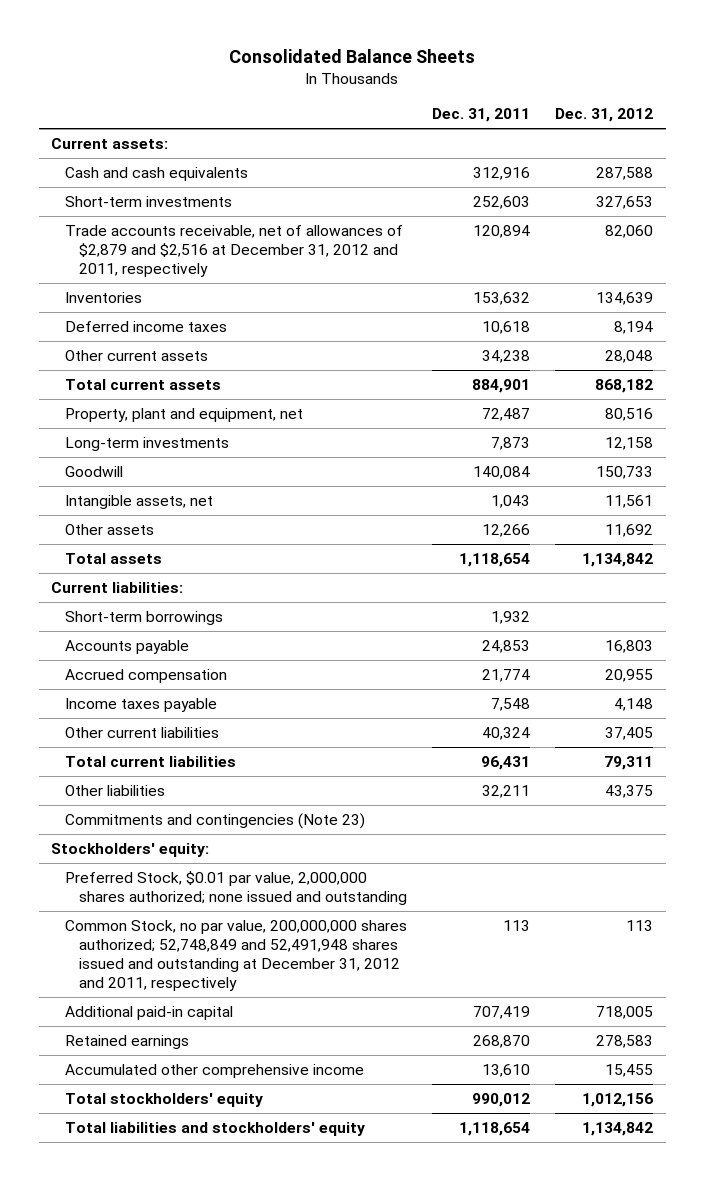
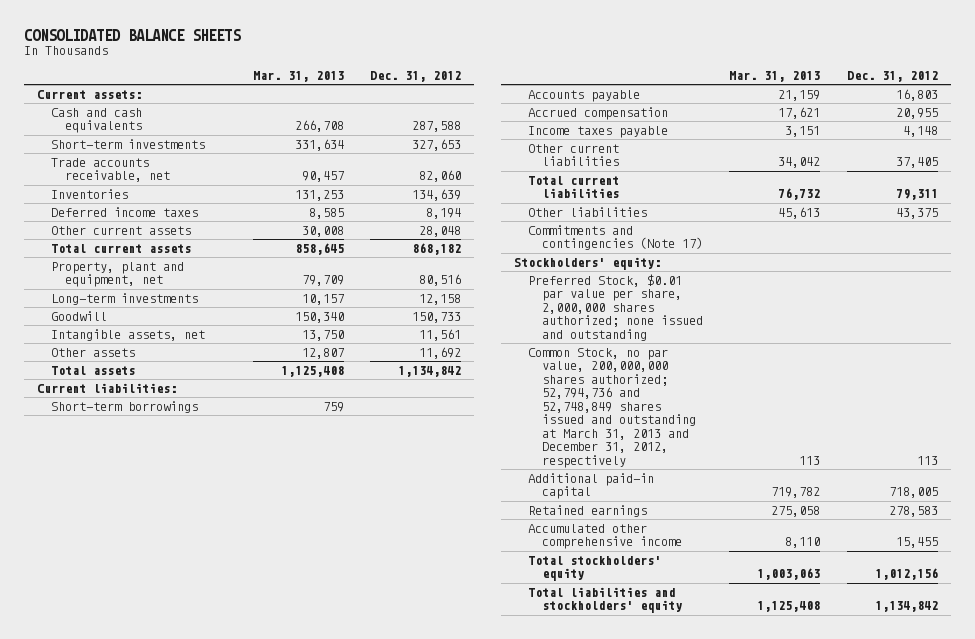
- Consolidated Balance Sheets
+ CONSOLIDATED BALANCE SHEETS
- | Dec. 31, 2011 | Dec. 31, 2012
+ | Mar. 31, 2013 | Dec. 31, 2012
- Trade accounts receivable, net of allowances of $2,879 and $2,516 at December 31, 2012 and 2011, respectively | 120,894 | 82,060
+ Trade accounts receivable, net | 90,457 | 82,060
- Commitments and contingencies (Note 23)
+ Commitments and contingencies (Note 17)
- Preferred Stock, $0.01 par value, 2,000,000 shares authorized; none issued and outstanding
- Common Stock, no par value, 200,000,000 shares authorized; 52,748,849 and 52,491,948 shares issued and outstanding at December 31, 2012 and 2011, respectively | 113 | 113
+ Preferred Stock, $0.01 par value per share, 2,000,000 shares authorized; none issued and outstanding
+ Common Stock, no par value, 200,000,000 shares authorized; 52,794,736 and 52,748,849 shares issued and outstanding at March 31, 2013 and December 31, 2012, respectively | 113 | 113

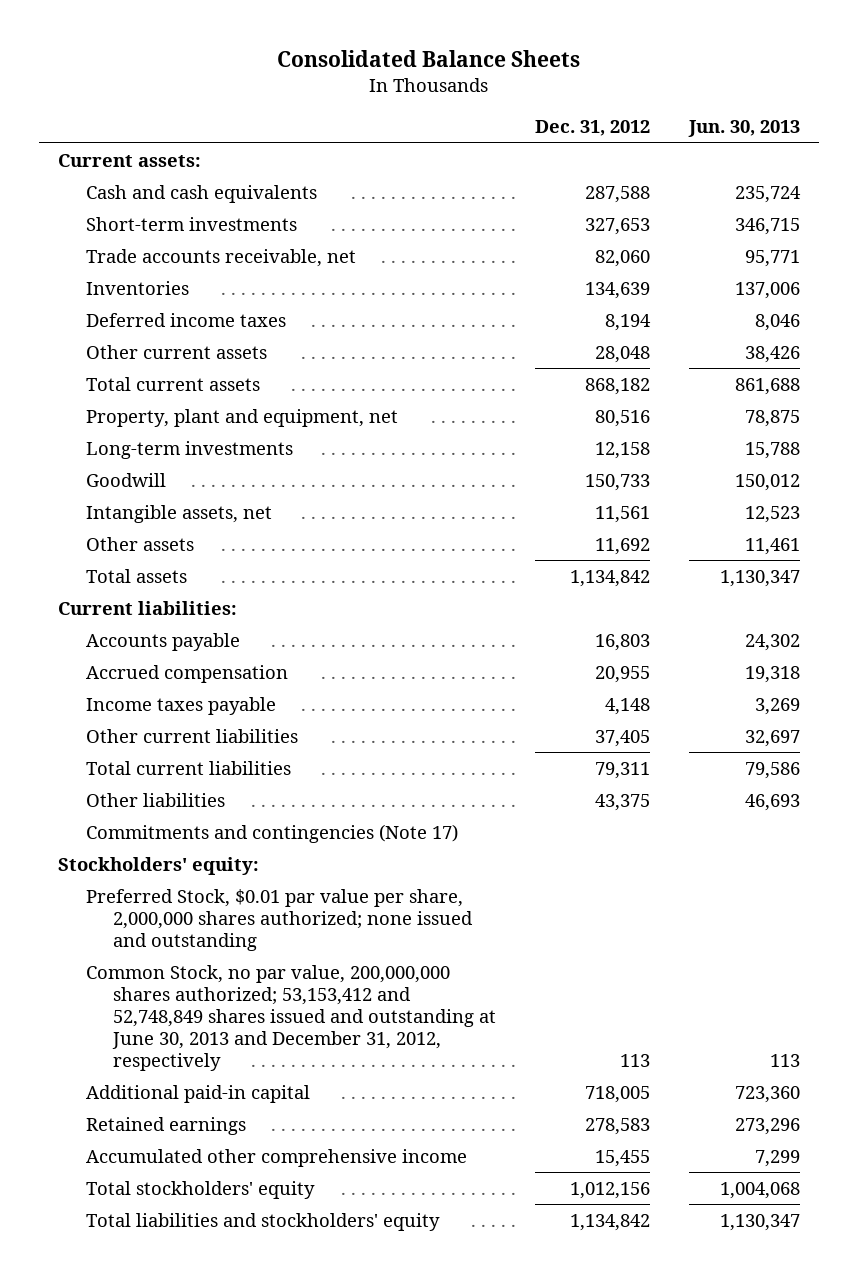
- CONSOLIDATED BALANCE SHEETS
+ Consolidated Balance Sheets
- | Mar. 31, 2013 | Dec. 31, 2012
+ | Dec. 31, 2012 | Jun. 30, 2013
- Short-term borrowings | 759 |
- Common Stock, no par value, 200,000,000 shares authorized; 52,794,736 and 52,748,849 shares issued and outstanding at March 31, 2013 and December 31, 2012, respectively | 113 | 113
+ Common Stock, no par value, 200,000,000 shares authorized; 53,153,412 and 52,748,849 shares issued and outstanding at June 30, 2013 and December 31, 2012, respectively | 113 | 113

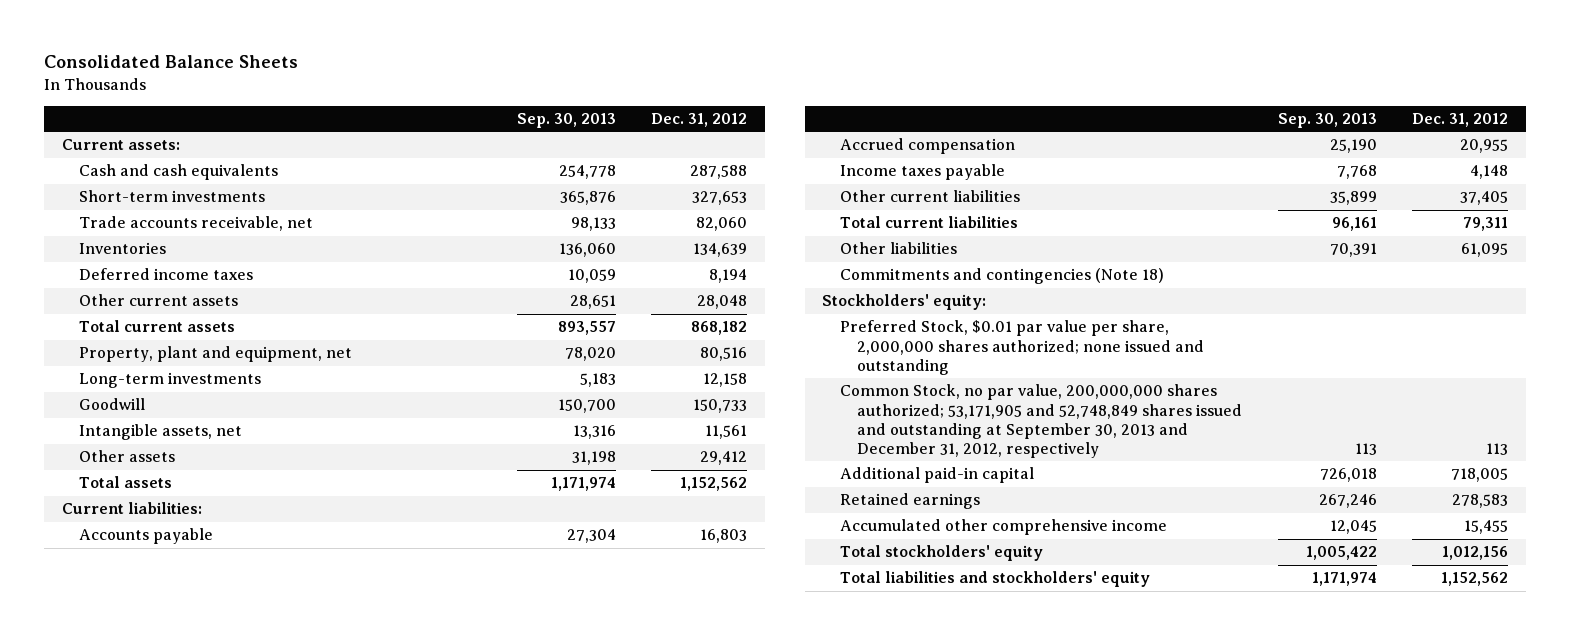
- | Dec. 31, 2012 | Jun. 30, 2013
+ | Sep. 30, 2013 | Dec. 31, 2012
- Other assets | 11,692 | 11,461
- Total assets | 1,134,842 | 1,130,347
+ Other assets | 31,198 | 29,412
+ Total assets | 1,171,974 | 1,152,562
- Other liabilities | 43,375 | 46,693
- Commitments and contingencies (Note 17)
+ Other liabilities | 70,391 | 61,095
+ Commitments and contingencies (Note 18)
- Common Stock, no par value, 200,000,000 shares authorized; 53,153,412 and 52,748,849 shares issued and outstanding at June 30, 2013 and December 31, 2012, respectively | 113 | 113
+ Common Stock, no par value, 200,000,000 shares authorized; 53,171,905 and 52,748,849 shares issued and outstanding at September 30, 2013 and December 31, 2012, respectively | 113 | 113
- Total liabilities and stockholders' equity | 1,134,842 | 1,130,347
+ Total liabilities and stockholders' equity | 1,171,974 | 1,152,562

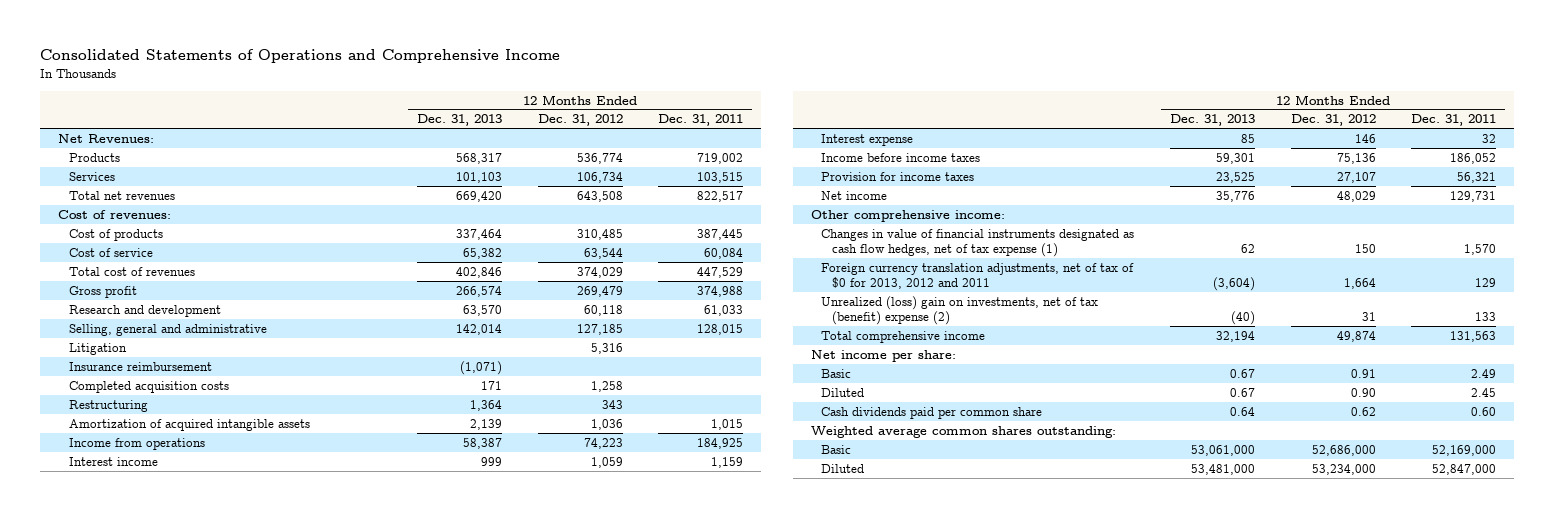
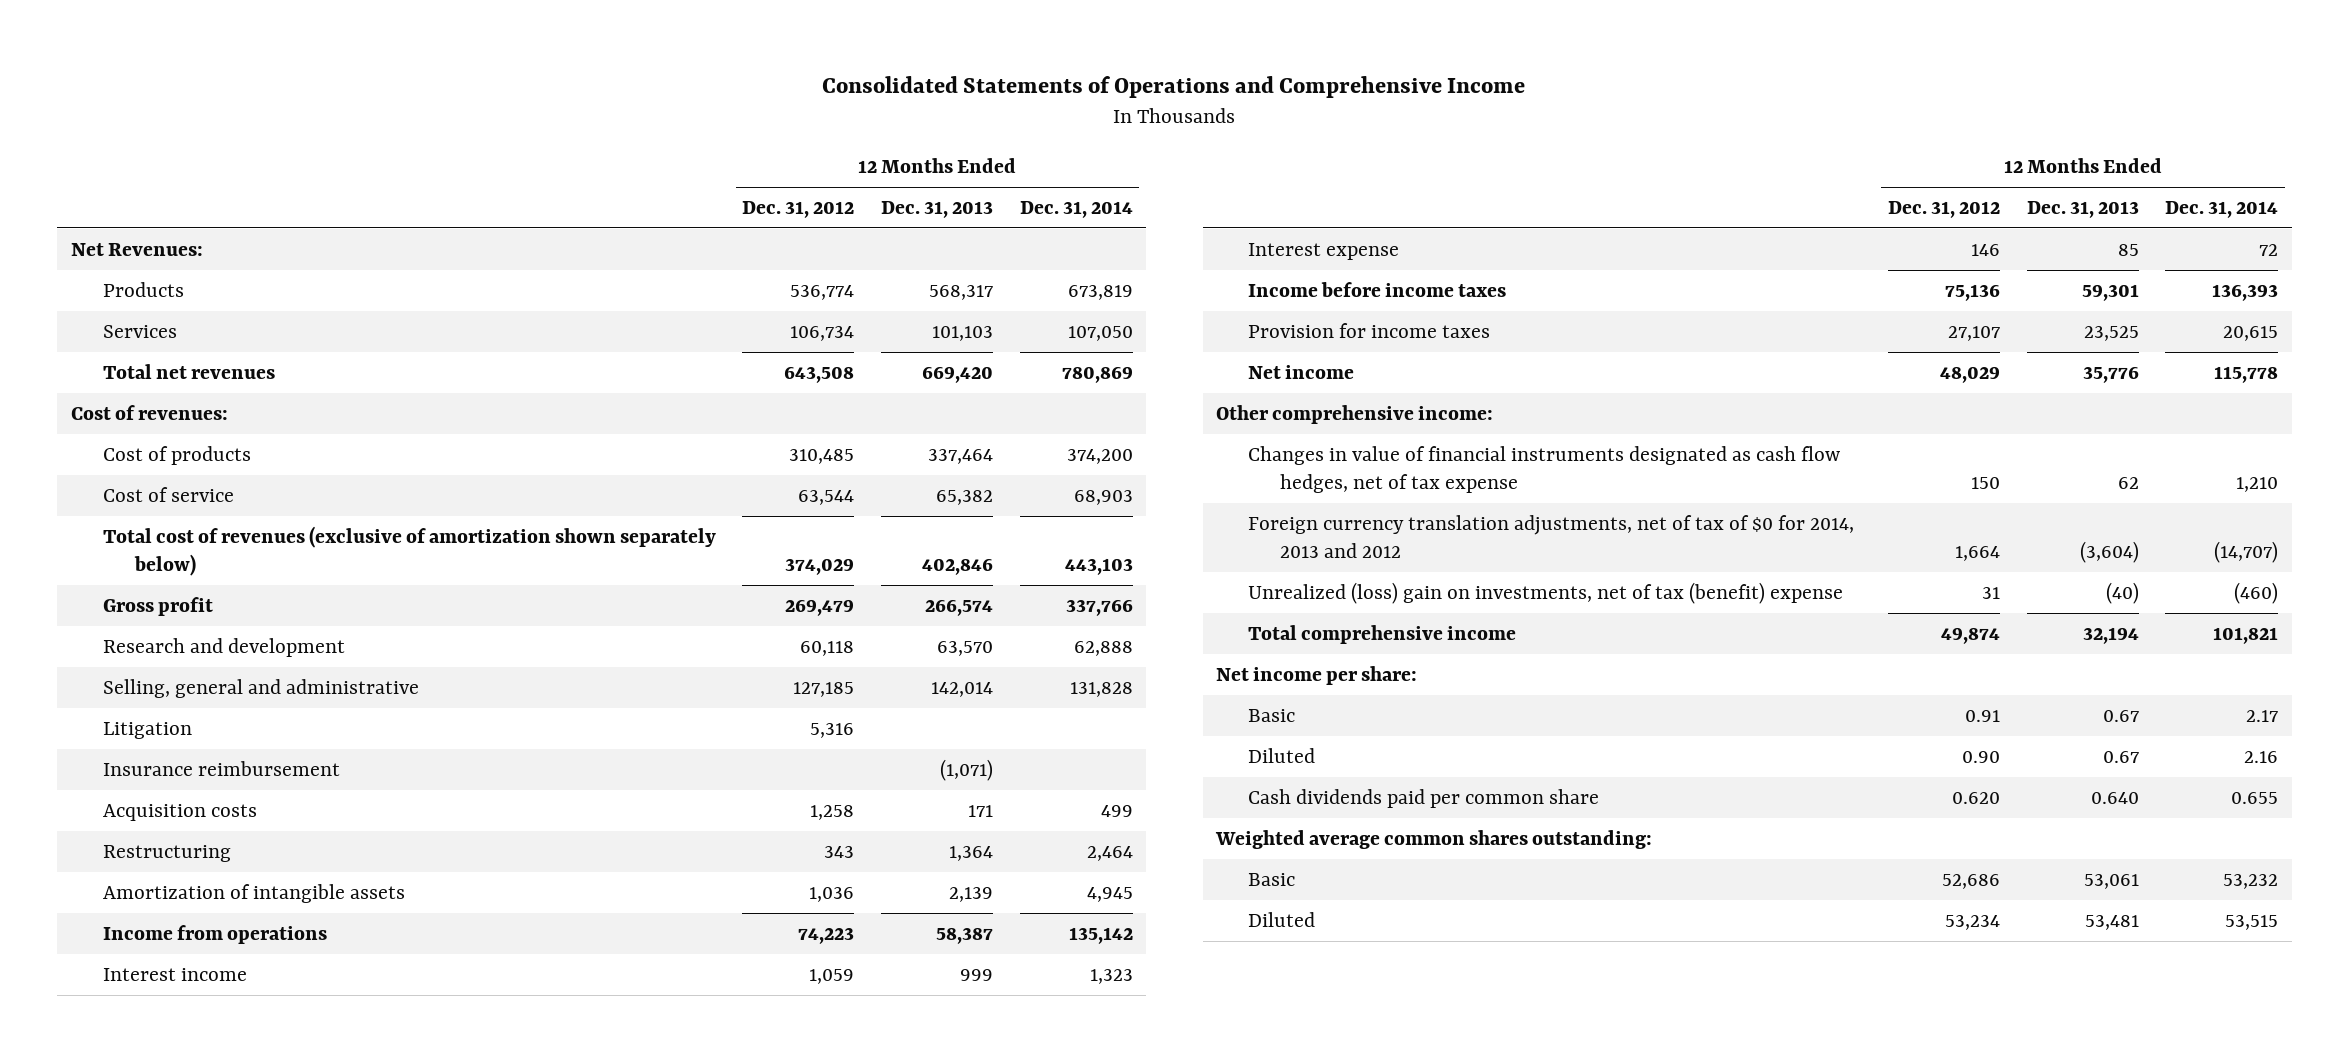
- | 12 Months Ended Dec. 31, 2013 | 12 Months Ended Dec. 31, 2012 | 12 Months Ended Dec. 31, 2011
+ | 12 Months Ended Dec. 31, 2012 | 12 Months Ended Dec. 31, 2013 | 12 Months Ended Dec. 31, 2014
- Total cost of revenues | 402,846 | 374,029 | 447,529
+ Total cost of revenues (exclusive of amortization shown separately below) | 374,029 | 402,846 | 443,103
- Completed acquisition costs | 171 | 1,258 |
+ Acquisition costs | 1,258 | 171 | 499
- Amortization of acquired intangible assets | 2,139 | 1,036 | 1,015
+ Amortization of intangible assets | 1,036 | 2,139 | 4,945
- Changes in value of financial instruments designated as cash flow hedges, net of tax expense (1) | 62 | 150 | 1,570
- Foreign currency translation adjustments, net of tax of $0 for 2013, 2012 and 2011 | (3,604) | 1,664 | 129
- Unrealized (loss) gain on investments, net of tax (benefit) expense (2) | (40) | 31 | 133
+ Changes in value of financial instruments designated as cash flow hedges, net of tax expense | 150 | 62 | 1,210
+ Foreign currency translation adjustments, net of tax of $0 for 2014, 2013 and 2012 | 1,664 | (3,604) | (14,707)
+ Unrealized (loss) gain on investments, net of tax (benefit) expense | 31 | (40) | (460)
- Cash dividends paid per common share | 0.64 | 0.62 | 0.60
+ Cash dividends paid per common share | 0.620 | 0.640 | 0.655
- Basic | 53,061,000 | 52,686,000 | 52,169,000
- Diluted | 53,481,000 | 53,234,000 | 52,847,000
+ Basic | 52,686 | 53,061 | 53,232
+ Diluted | 53,234 | 53,481 | 53,515

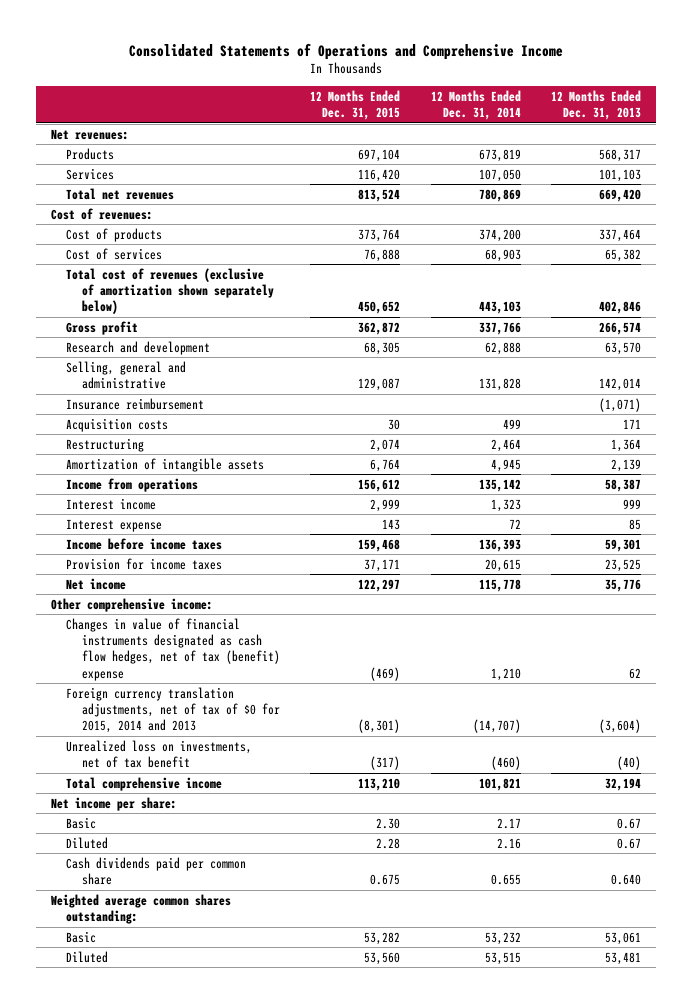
- | 12 Months Ended Dec. 31, 2012 | 12 Months Ended Dec. 31, 2013 | 12 Months Ended Dec. 31, 2014
+ | 12 Months Ended Dec. 31, 2015 | 12 Months Ended Dec. 31, 2014 | 12 Months Ended Dec. 31, 2013
- Net Revenues:
+ Net revenues:
- Cost of service | 63,544 | 65,382 | 68,903
+ Cost of services | 76,888 | 68,903 | 65,382
- Litigation | 5,316 | |
- Changes in value of financial instruments designated as cash flow hedges, net of tax expense | 150 | 62 | 1,210
- Foreign currency translation adjustments, net of tax of $0 for 2014, 2013 and 2012 | 1,664 | (3,604) | (14,707)
- Unrealized (loss) gain on investments, net of tax (benefit) expense | 31 | (40) | (460)
+ Changes in value of financial instruments designated as cash flow hedges, net of tax (benefit) expense | (469) | 1,210 | 62
+ Foreign currency translation adjustments, net of tax of $0 for 2015, 2014 and 2013 | (8,301) | (14,707) | (3,604)
+ Unrealized loss on investments, net of tax benefit | (317) | (460) | (40)

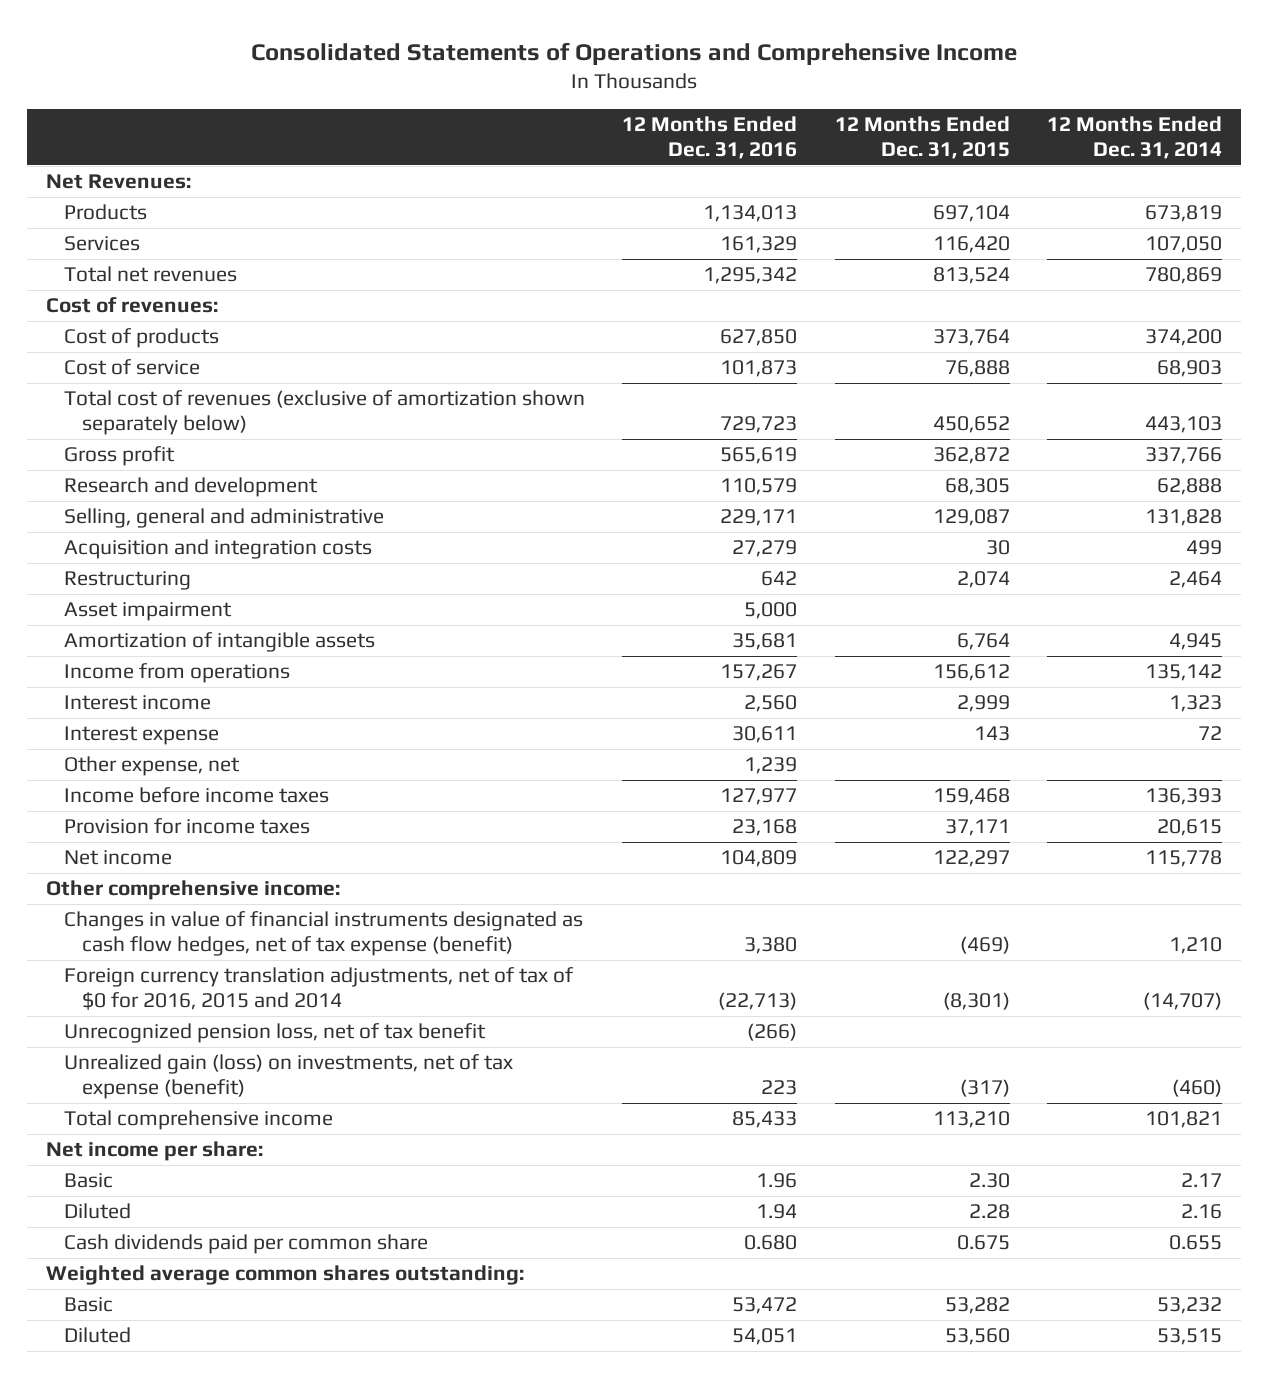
- | 12 Months Ended Dec. 31, 2015 | 12 Months Ended Dec. 31, 2014 | 12 Months Ended Dec. 31, 2013
+ | 12 Months Ended Dec. 31, 2016 | 12 Months Ended Dec. 31, 2015 | 12 Months Ended Dec. 31, 2014
- Net revenues:
+ Net Revenues:
- Cost of services | 76,888 | 68,903 | 65,382
+ Cost of service | 101,873 | 76,888 | 68,903
- Insurance reimbursement | | | (1,071)
- Acquisition costs | 30 | 499 | 171
+ Acquisition and integration costs | 27,279 | 30 | 499
+ Asset impairment | 5,000 | |
+ Other expense, net | 1,239 | |
- Changes in value of financial instruments designated as cash flow hedges, net of tax (benefit) expense | (469) | 1,210 | 62
- Foreign currency translation adjustments, net of tax of $0 for 2015, 2014 and 2013 | (8,301) | (14,707) | (3,604)
- Unrealized loss on investments, net of tax benefit | (317) | (460) | (40)
+ Changes in value of financial instruments designated as cash flow hedges, net of tax expense (benefit) | 3,380 | (469) | 1,210
+ Foreign currency translation adjustments, net of tax of $0 for 2016, 2015 and 2014 | (22,713) | (8,301) | (14,707)
+ Unrecognized pension loss, net of tax benefit | (266) | |
+ Unrealized gain (loss) on investments, net of tax expense (benefit) | 223 | (317) | (460)

